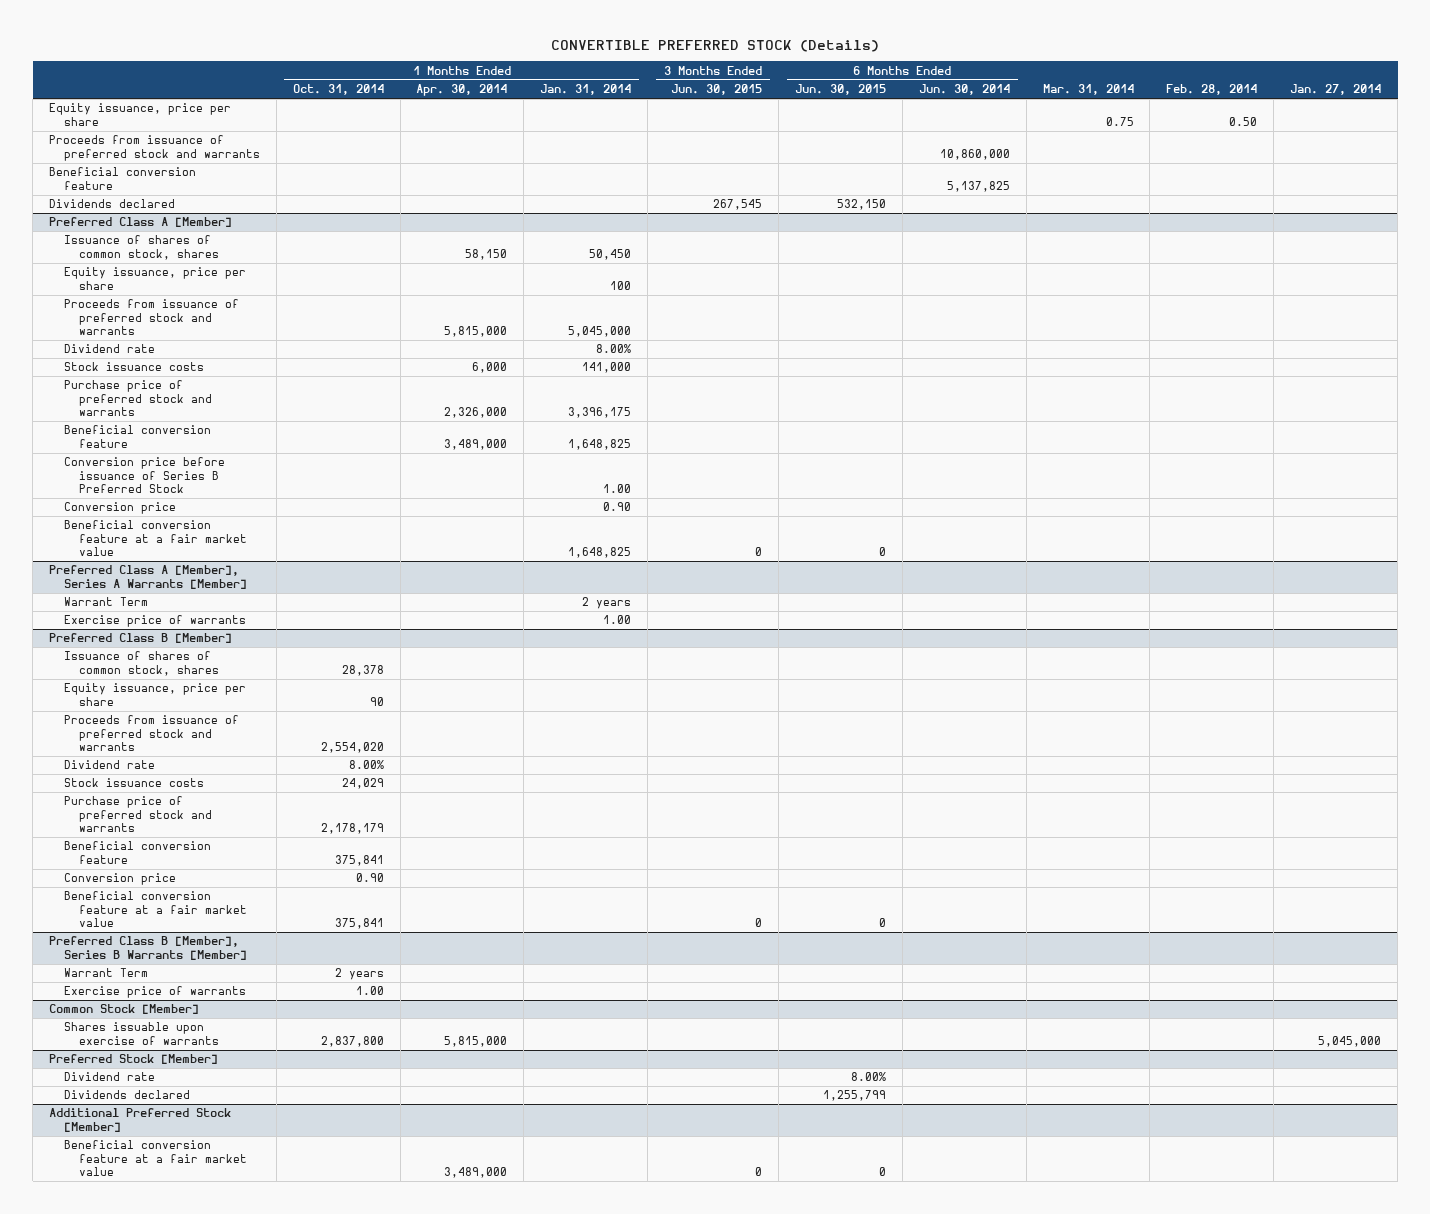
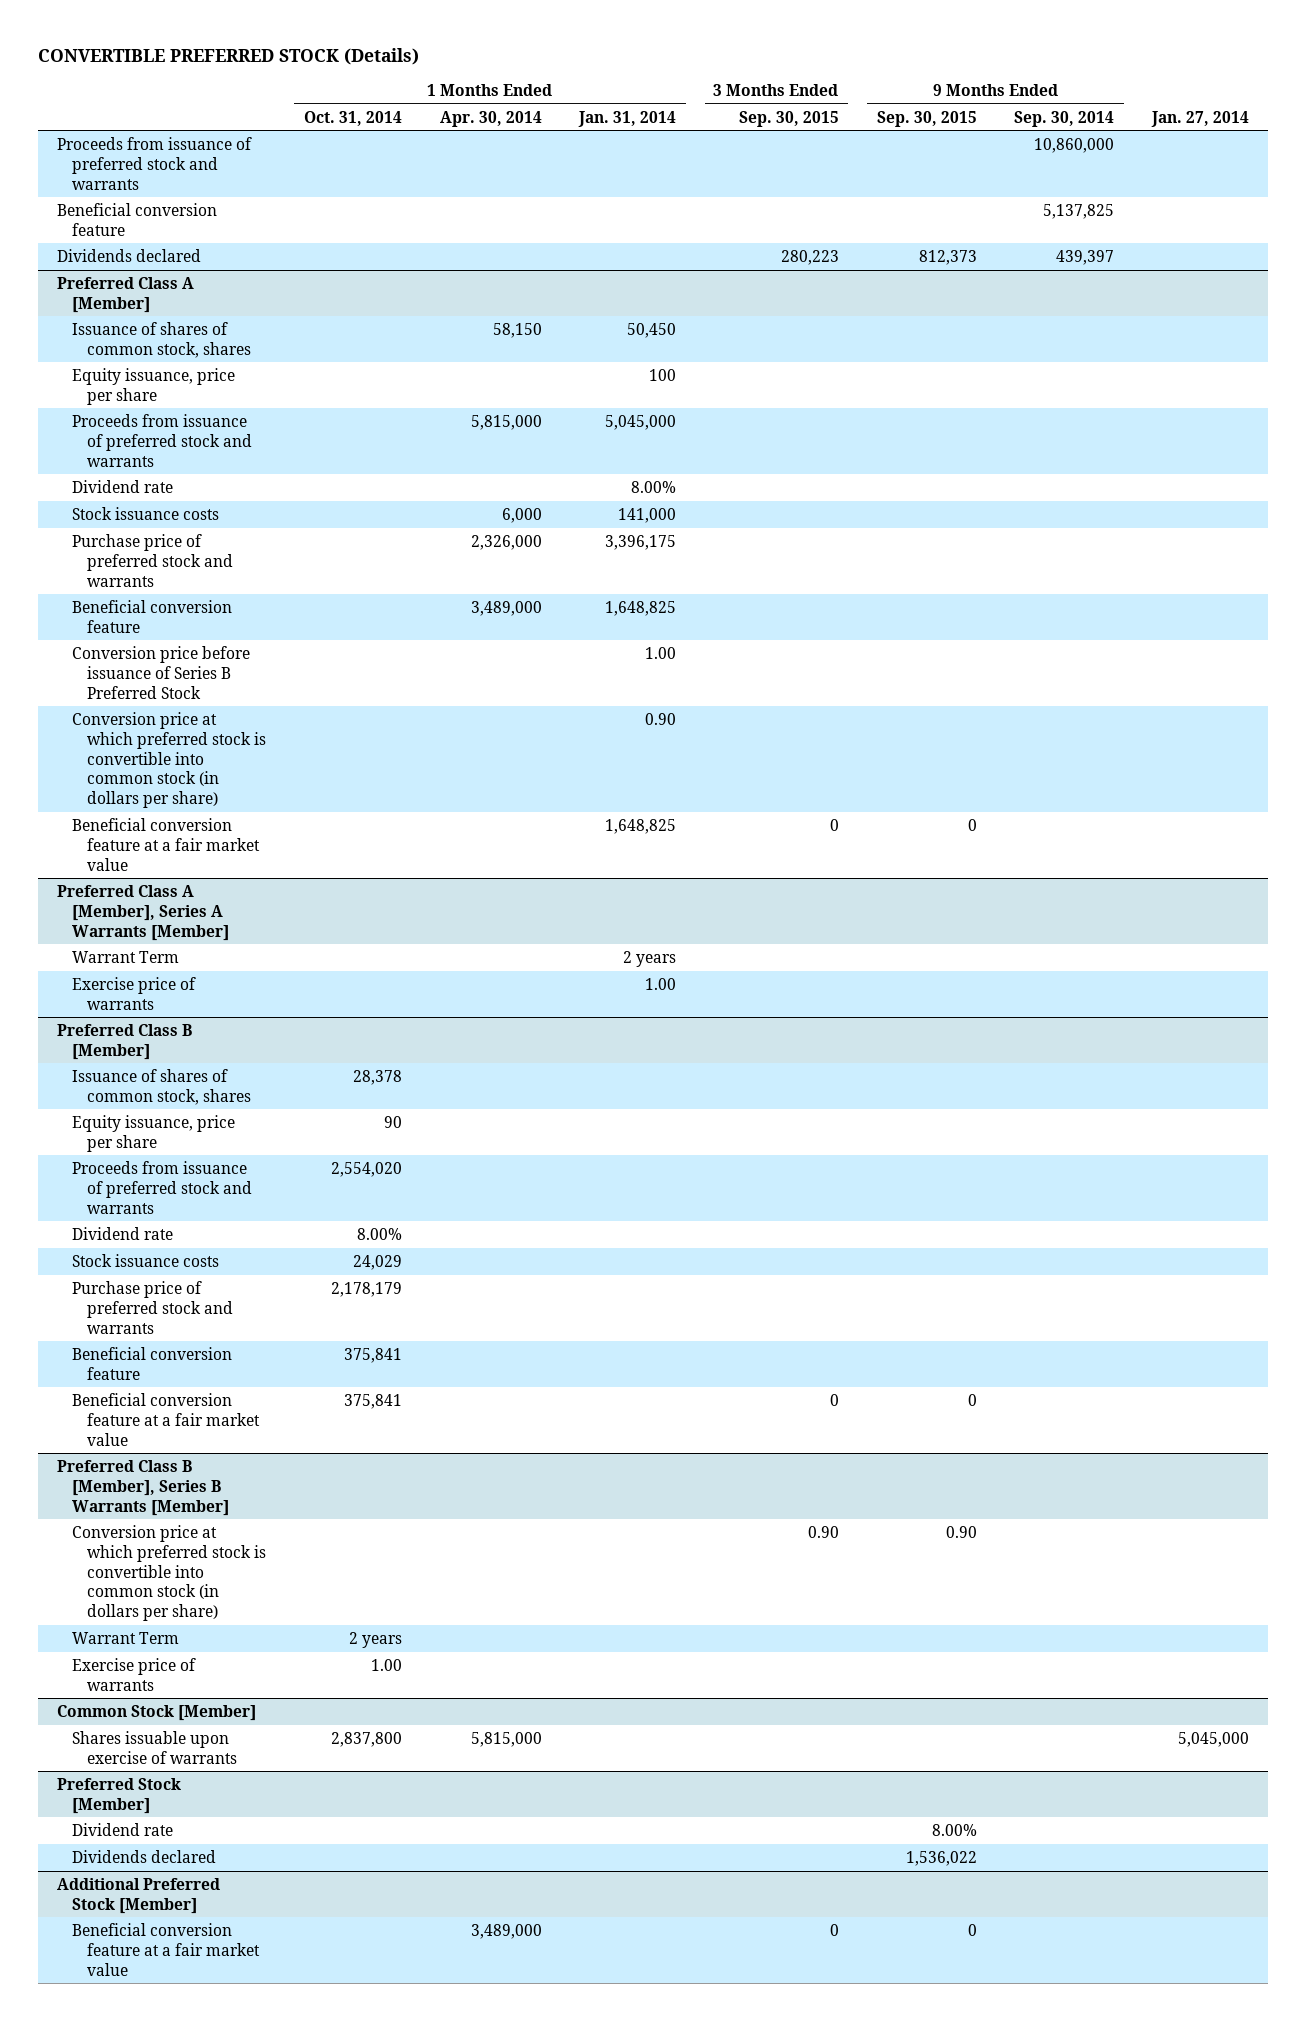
- | 1 Months Ended Oct. 31, 2014 | 1 Months Ended Apr. 30, 2014 | 1 Months Ended Jan. 31, 2014 | 3 Months Ended Jun. 30, 2015 | 6 Months Ended Jun. 30, 2015 | 6 Months Ended Jun. 30, 2014 | Mar. 31, 2014 | Feb. 28, 2014 | Jan. 27, 2014
+ | 1 Months Ended Oct. 31, 2014 | 1 Months Ended Apr. 30, 2014 | 1 Months Ended Jan. 31, 2014 | 3 Months Ended Sep. 30, 2015 | 9 Months Ended Sep. 30, 2015 | 9 Months Ended Sep. 30, 2014 | Jan. 27, 2014
- Equity issuance, price per share | | | | | | | 0.75 | 0.50 |
@ Preferred Class A [Member]
- Conversion price | | | 0.90 | | | | | |
+ Conversion price at which preferred stock is convertible into common stock (in dollars per share) | | | 0.90 | | | |
@ Preferred Class B [Member]
- Conversion price | 0.90 | | | | | | | |
@ Preferred Class B [Member], Series B Warrants [Member]
+ Conversion price at which preferred stock is convertible into common stock (in dollars per share) | | | | 0.90 | 0.90 | |

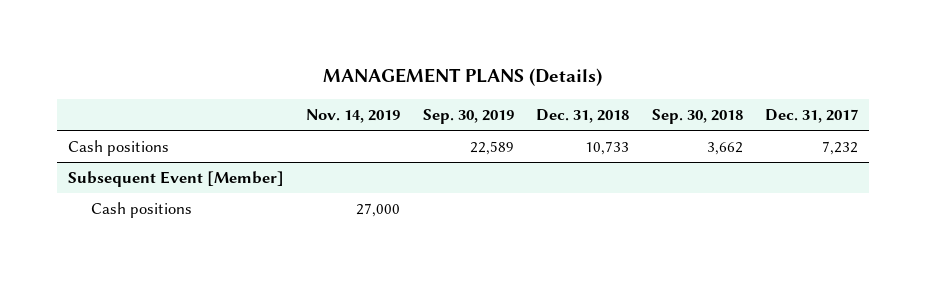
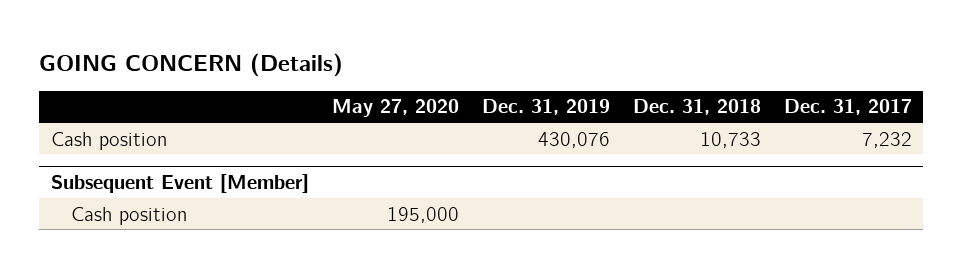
- MANAGEMENT PLANS (Details)
+ GOING CONCERN (Details)
- | Nov. 14, 2019 | Sep. 30, 2019 | Dec. 31, 2018 | Sep. 30, 2018 | Dec. 31, 2017
+ | May 27, 2020 | Dec. 31, 2019 | Dec. 31, 2018 | Dec. 31, 2017
- Cash positions | | 22,589 | 10,733 | 3,662 | 7,232
+ Cash position | | 430,076 | 10,733 | 7,232
@ Subsequent Event [Member]
- Cash positions | 27,000 | | | |
+ Cash position | 195,000 | | |

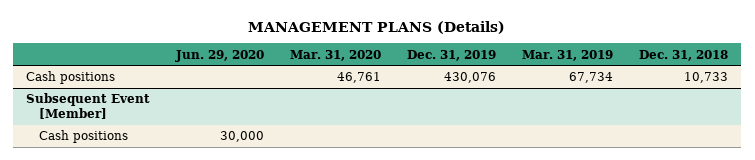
- GOING CONCERN (Details)
+ MANAGEMENT PLANS (Details)
- | May 27, 2020 | Dec. 31, 2019 | Dec. 31, 2018 | Dec. 31, 2017
+ | Jun. 29, 2020 | Mar. 31, 2020 | Dec. 31, 2019 | Mar. 31, 2019 | Dec. 31, 2018
- Cash position | | 430,076 | 10,733 | 7,232
+ Cash positions | | 46,761 | 430,076 | 67,734 | 10,733
@ Subsequent Event [Member]
- Cash position | 195,000 | | |
+ Cash positions | 30,000 | | | |

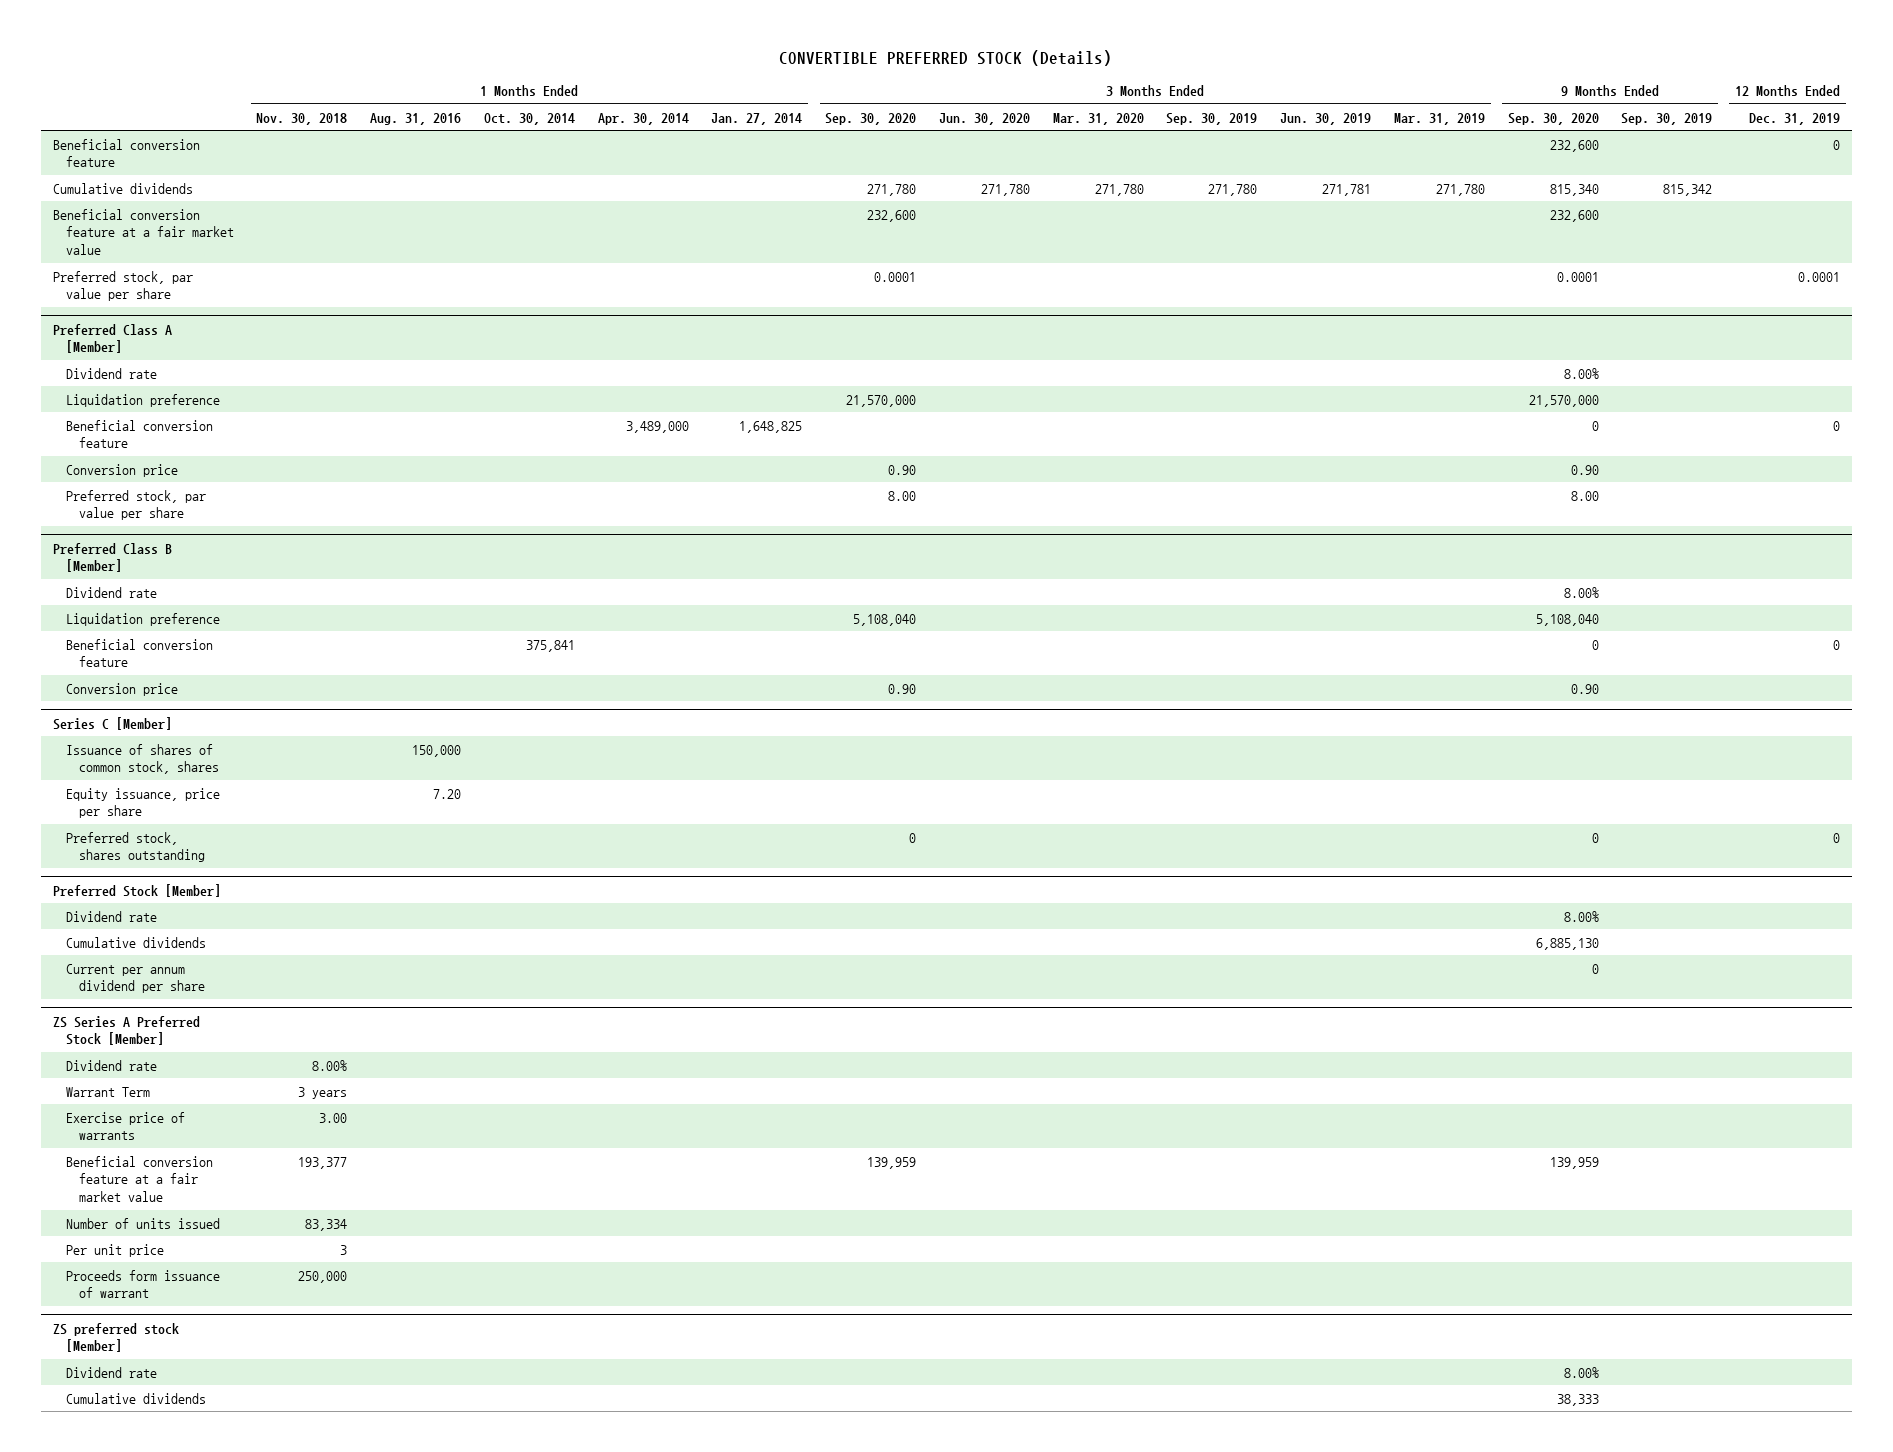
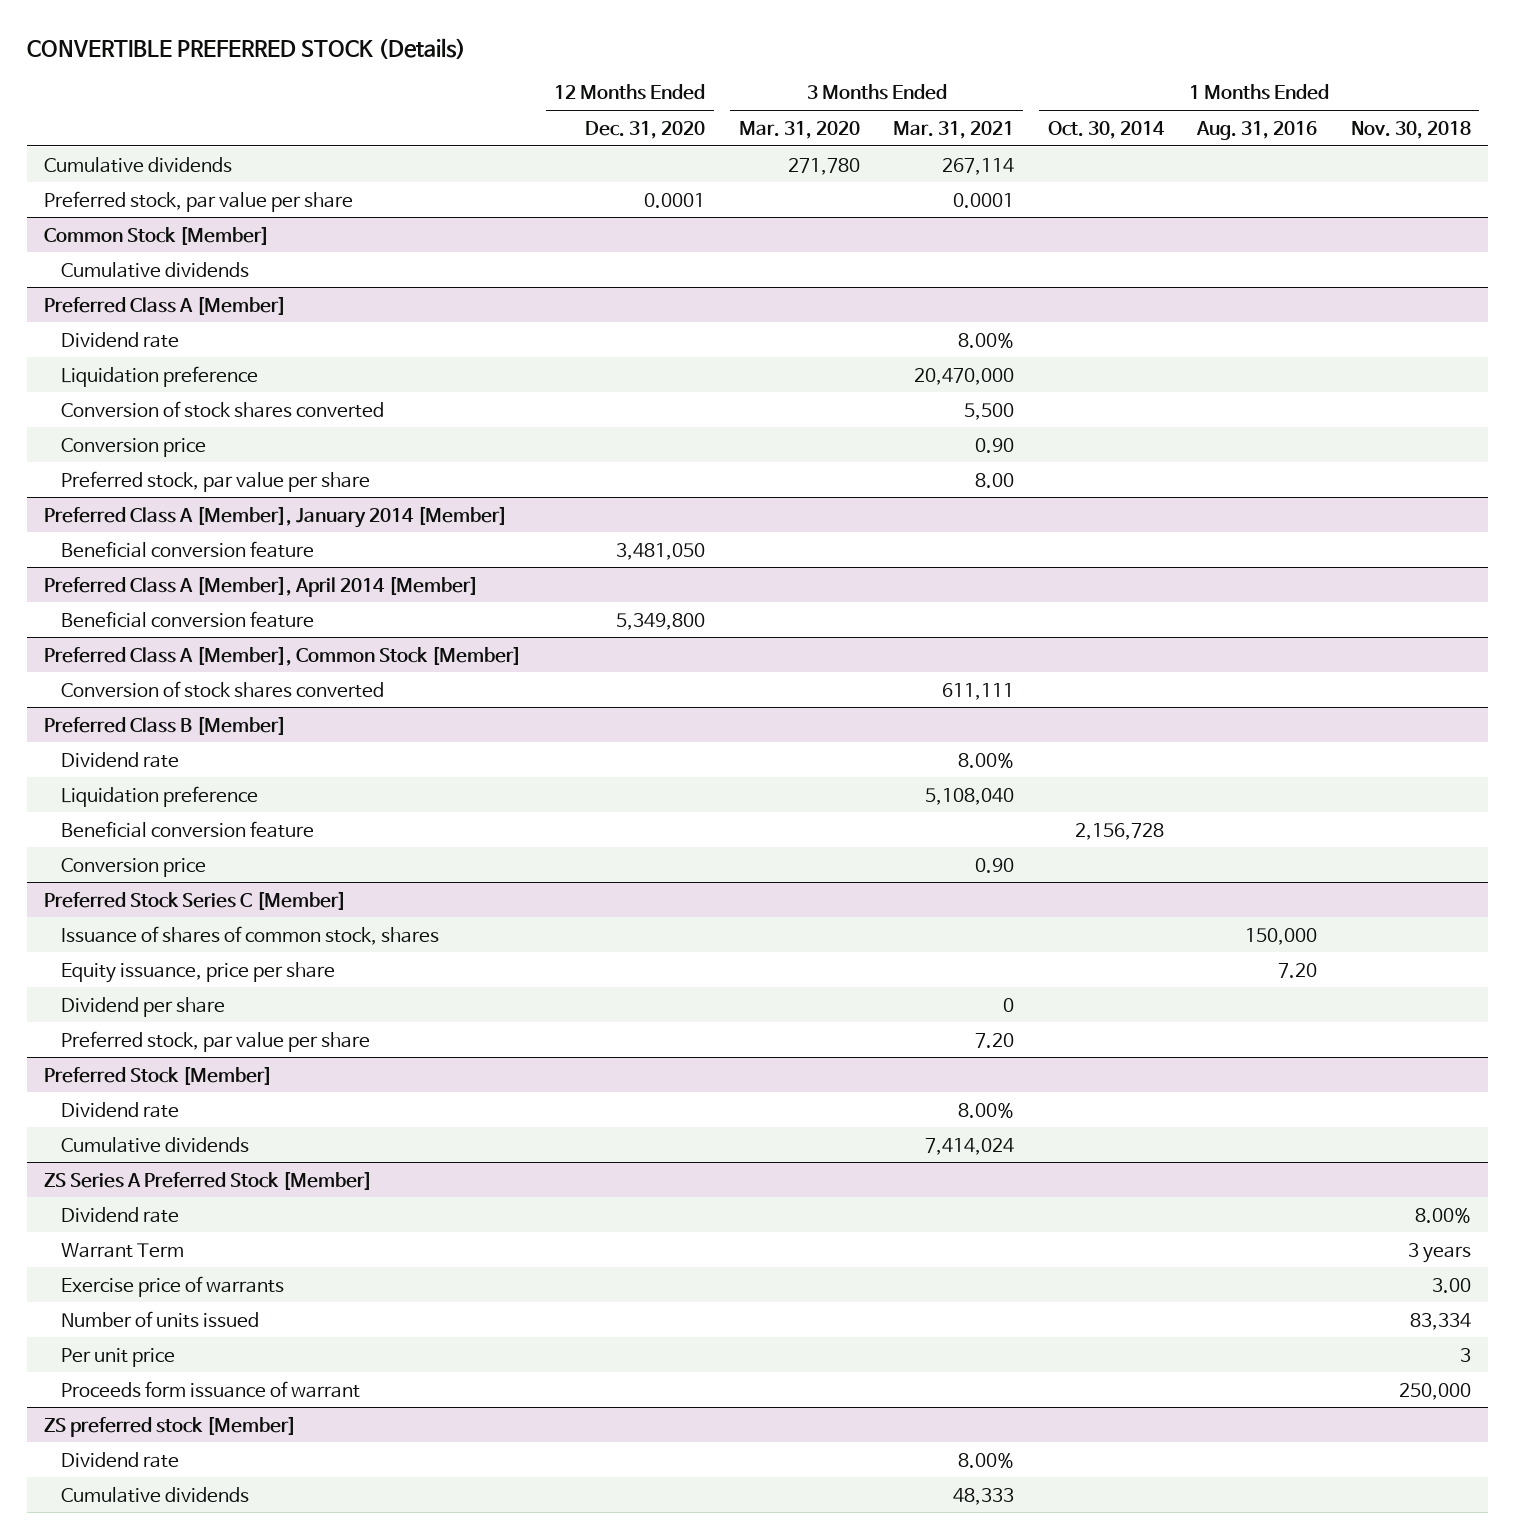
- | 1 Months Ended Nov. 30, 2018 | 1 Months Ended Aug. 31, 2016 | 1 Months Ended Oct. 30, 2014 | 1 Months Ended Apr. 30, 2014 | 1 Months Ended Jan. 27, 2014 | 3 Months Ended Sep. 30, 2020 | 3 Months Ended Jun. 30, 2020 | 3 Months Ended Mar. 31, 2020 | 3 Months Ended Sep. 30, 2019 | 3 Months Ended Jun. 30, 2019 | 3 Months Ended Mar. 31, 2019 | 9 Months Ended Sep. 30, 2020 | 9 Months Ended Sep. 30, 2019 | 12 Months Ended Dec. 31, 2019
+ | 12 Months Ended Dec. 31, 2020 | 3 Months Ended Mar. 31, 2020 | 3 Months Ended Mar. 31, 2021 | 1 Months Ended Oct. 30, 2014 | 1 Months Ended Aug. 31, 2016 | 1 Months Ended Nov. 30, 2018
- Beneficial conversion feature | | | | | | | | | | | | 232,600 | | 0
- Beneficial conversion feature at a fair market value | | | | | | 232,600 | | | | | | 232,600 | |
+ Common Stock [Member]
+ Cumulative dividends
@ Preferred Class A [Member]
- Beneficial conversion feature | | | | 3,489,000 | 1,648,825 | | | | | | | 0 | | 0
+ Conversion of stock shares converted | | | 5,500 | | |
+ Preferred Class A [Member], January 2014 [Member]
+ Beneficial conversion feature | 3,481,050 | | | | |
+ Preferred Class A [Member], April 2014 [Member]
+ Beneficial conversion feature | 5,349,800 | | | | |
+ Preferred Class A [Member], Common Stock [Member]
+ Conversion of stock shares converted | | | 611,111 | | |
@ Preferred Class B [Member]
- Beneficial conversion feature | | | 375,841 | | | | | | | | | 0 | | 0
+ Beneficial conversion feature | | | | 2,156,728 | |
- Series C [Member]
+ Preferred Stock Series C [Member]
- Preferred stock, shares outstanding | | | | | | 0 | | | | | | 0 | | 0
+ Dividend per share | | | 0 | | |
+ Preferred stock, par value per share | | | 7.20 | | |
@ Preferred Stock [Member]
- Current per annum dividend per share | | | | | | | | | | | | 0 | |
@ ZS Series A Preferred Stock [Member]
- Beneficial conversion feature at a fair market value | 193,377 | | | | | 139,959 | | | | | | 139,959 | |

